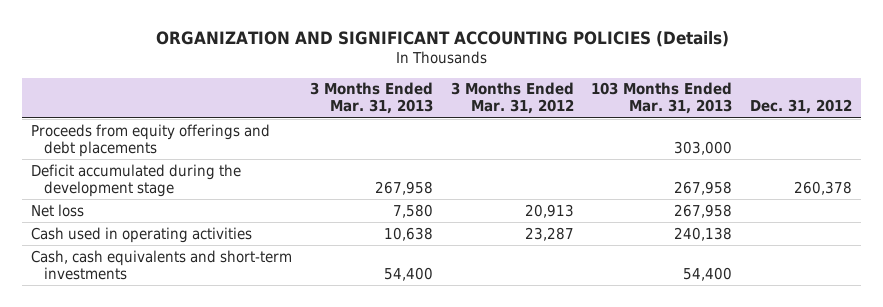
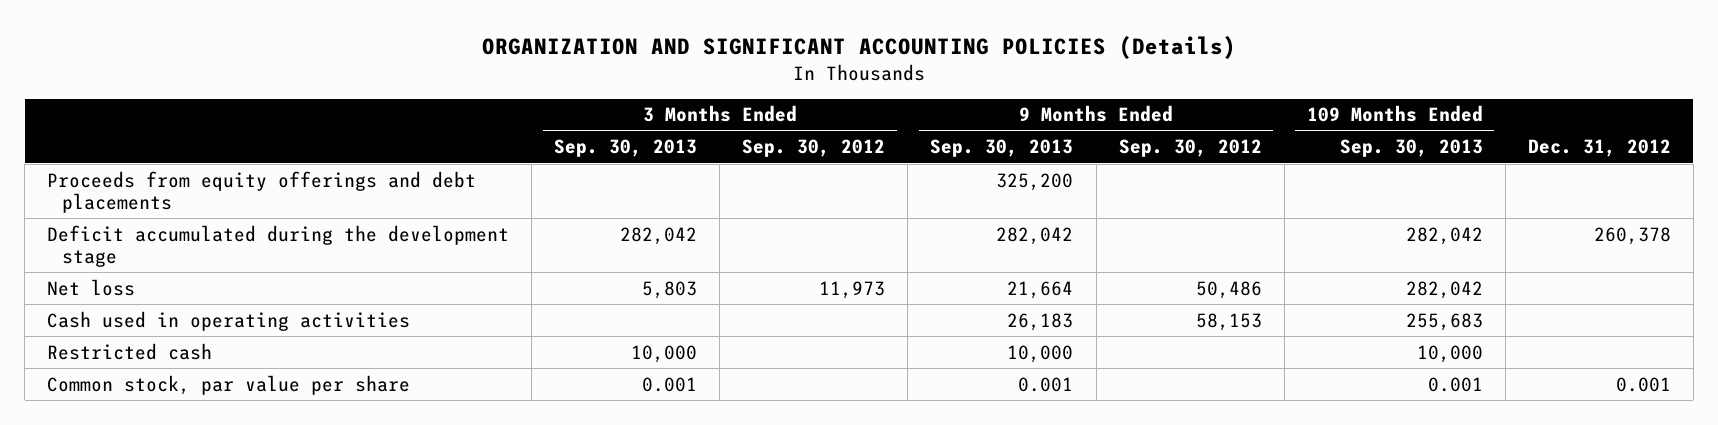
- | 3 Months Ended Mar. 31, 2013 | 3 Months Ended Mar. 31, 2012 | 103 Months Ended Mar. 31, 2013 | Dec. 31, 2012
+ | 3 Months Ended Sep. 30, 2013 | 3 Months Ended Sep. 30, 2012 | 9 Months Ended Sep. 30, 2013 | 9 Months Ended Sep. 30, 2012 | 109 Months Ended Sep. 30, 2013 | Dec. 31, 2012
- Cash, cash equivalents and short-term investments | 54,400 | | 54,400 |
+ Restricted cash | 10,000 | | 10,000 | | 10,000 |
+ Common stock, par value per share | 0.001 | | 0.001 | | 0.001 | 0.001

